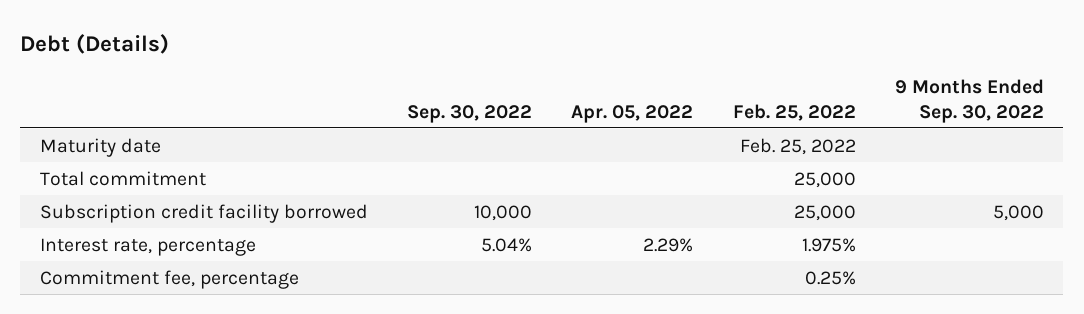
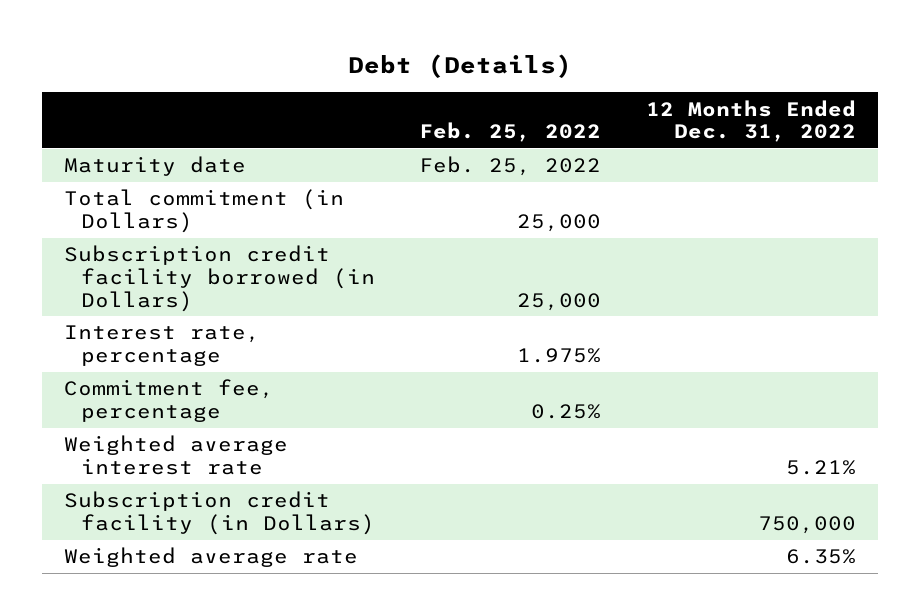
- | Sep. 30, 2022 | Apr. 05, 2022 | Feb. 25, 2022 | 9 Months Ended Sep. 30, 2022
+ | Feb. 25, 2022 | 12 Months Ended Dec. 31, 2022
- Total commitment | | | 25,000 |
- Subscription credit facility borrowed | 10,000 | | 25,000 | 5,000
+ Total commitment (in Dollars) | 25,000 |
+ Subscription credit facility borrowed (in Dollars) | 25,000 |
+ Weighted average interest rate | | 5.21%
+ Subscription credit facility (in Dollars) | | 750,000
+ Weighted average rate | | 6.35%

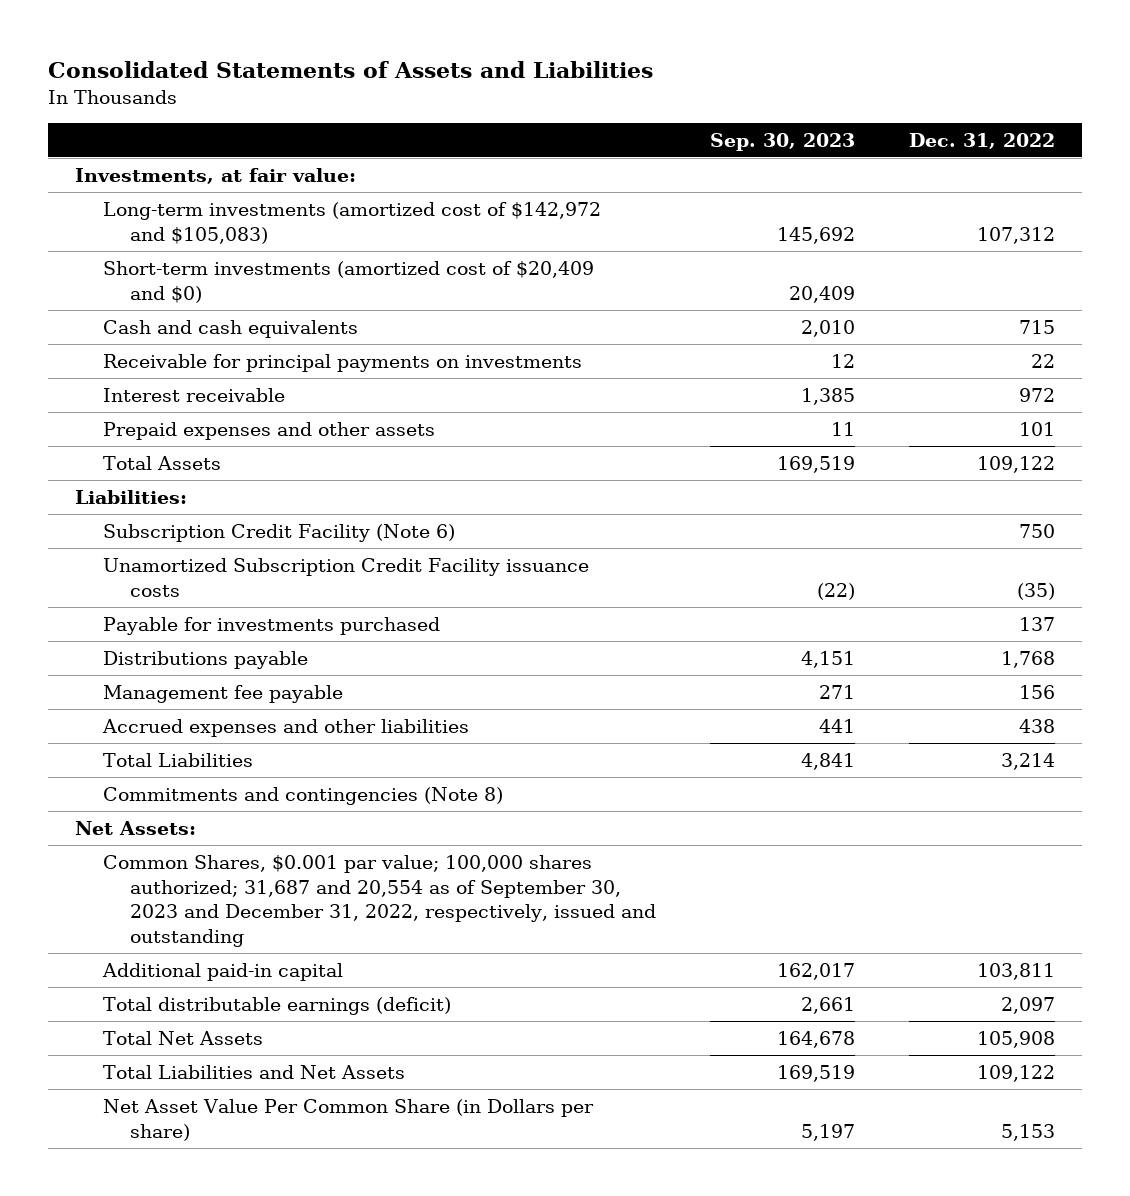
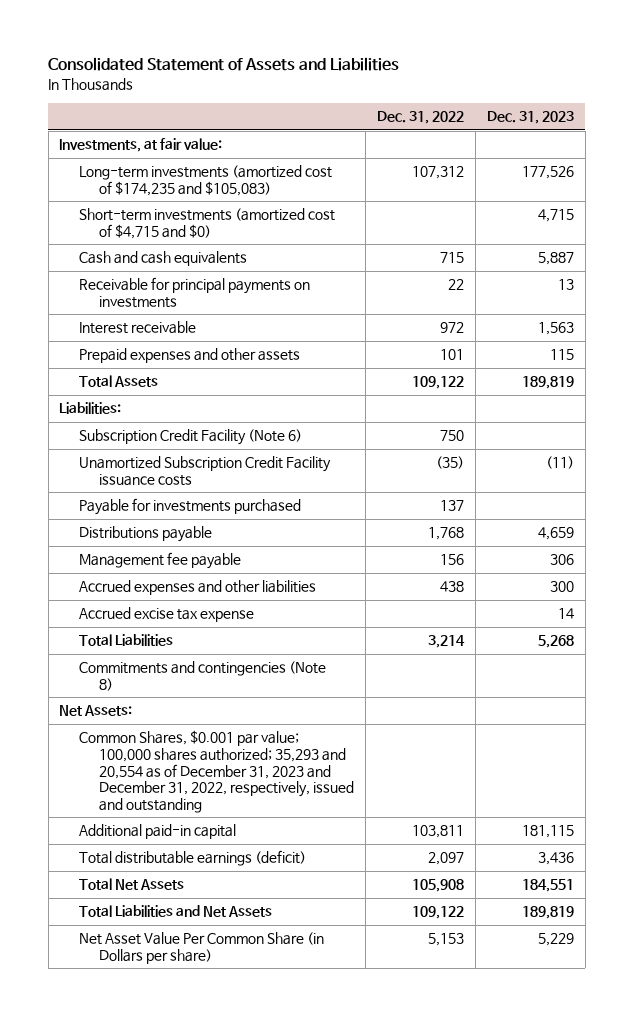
- Consolidated Statements of Assets and Liabilities
+ Consolidated Statement of Assets and Liabilities
- | Sep. 30, 2023 | Dec. 31, 2022
+ | Dec. 31, 2022 | Dec. 31, 2023
- Long-term investments (amortized cost of $142,972 and $105,083) | 145,692 | 107,312
- Short-term investments (amortized cost of $20,409 and $0) | 20,409 |
+ Long-term investments (amortized cost of $174,235 and $105,083) | 107,312 | 177,526
+ Short-term investments (amortized cost of $4,715 and $0) | | 4,715
+ Accrued excise tax expense | | 14
- Common Shares, $0.001 par value; 100,000 shares authorized; 31,687 and 20,554 as of September 30, 2023 and December 31, 2022, respectively, issued and outstanding
+ Common Shares, $0.001 par value; 100,000 shares authorized; 35,293 and 20,554 as of December 31, 2023 and December 31, 2022, respectively, issued and outstanding

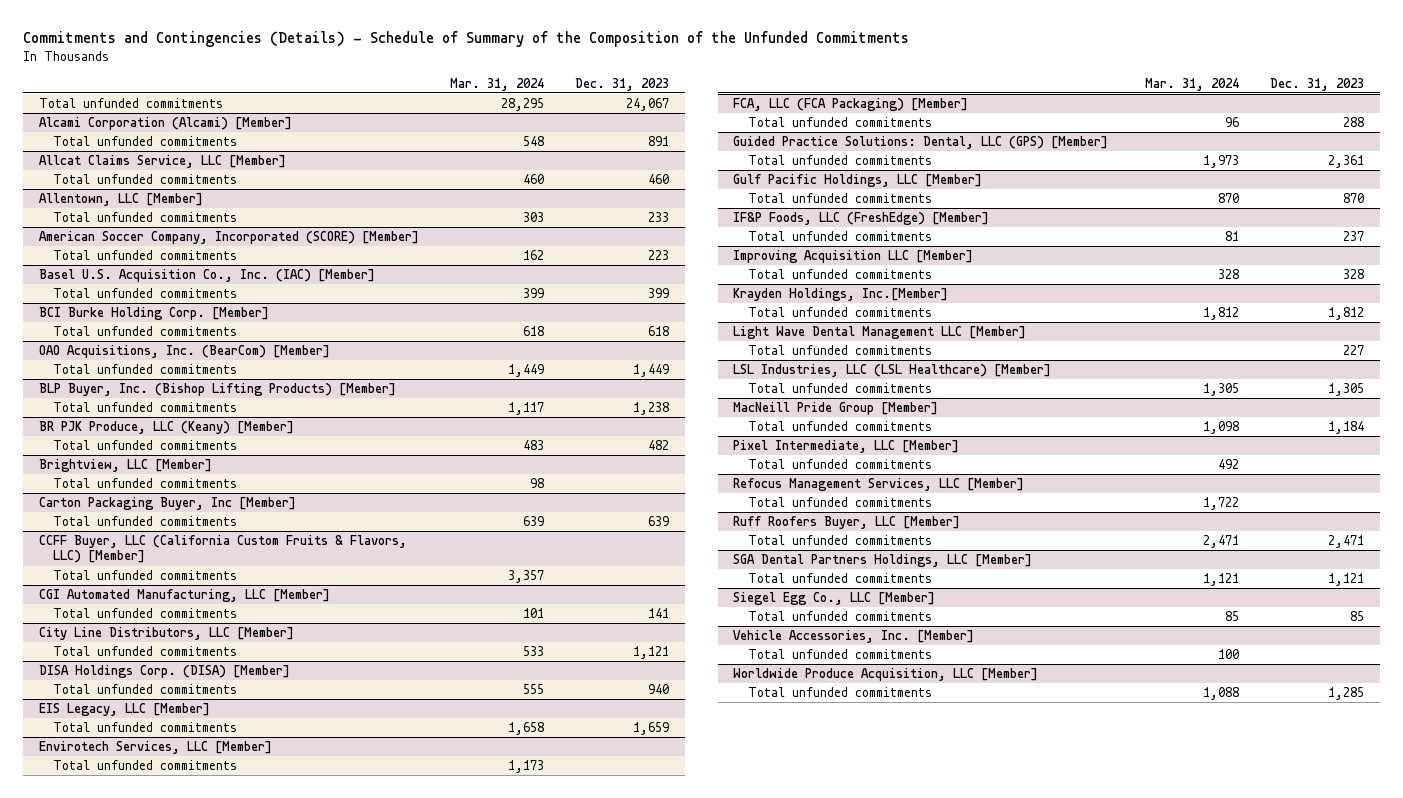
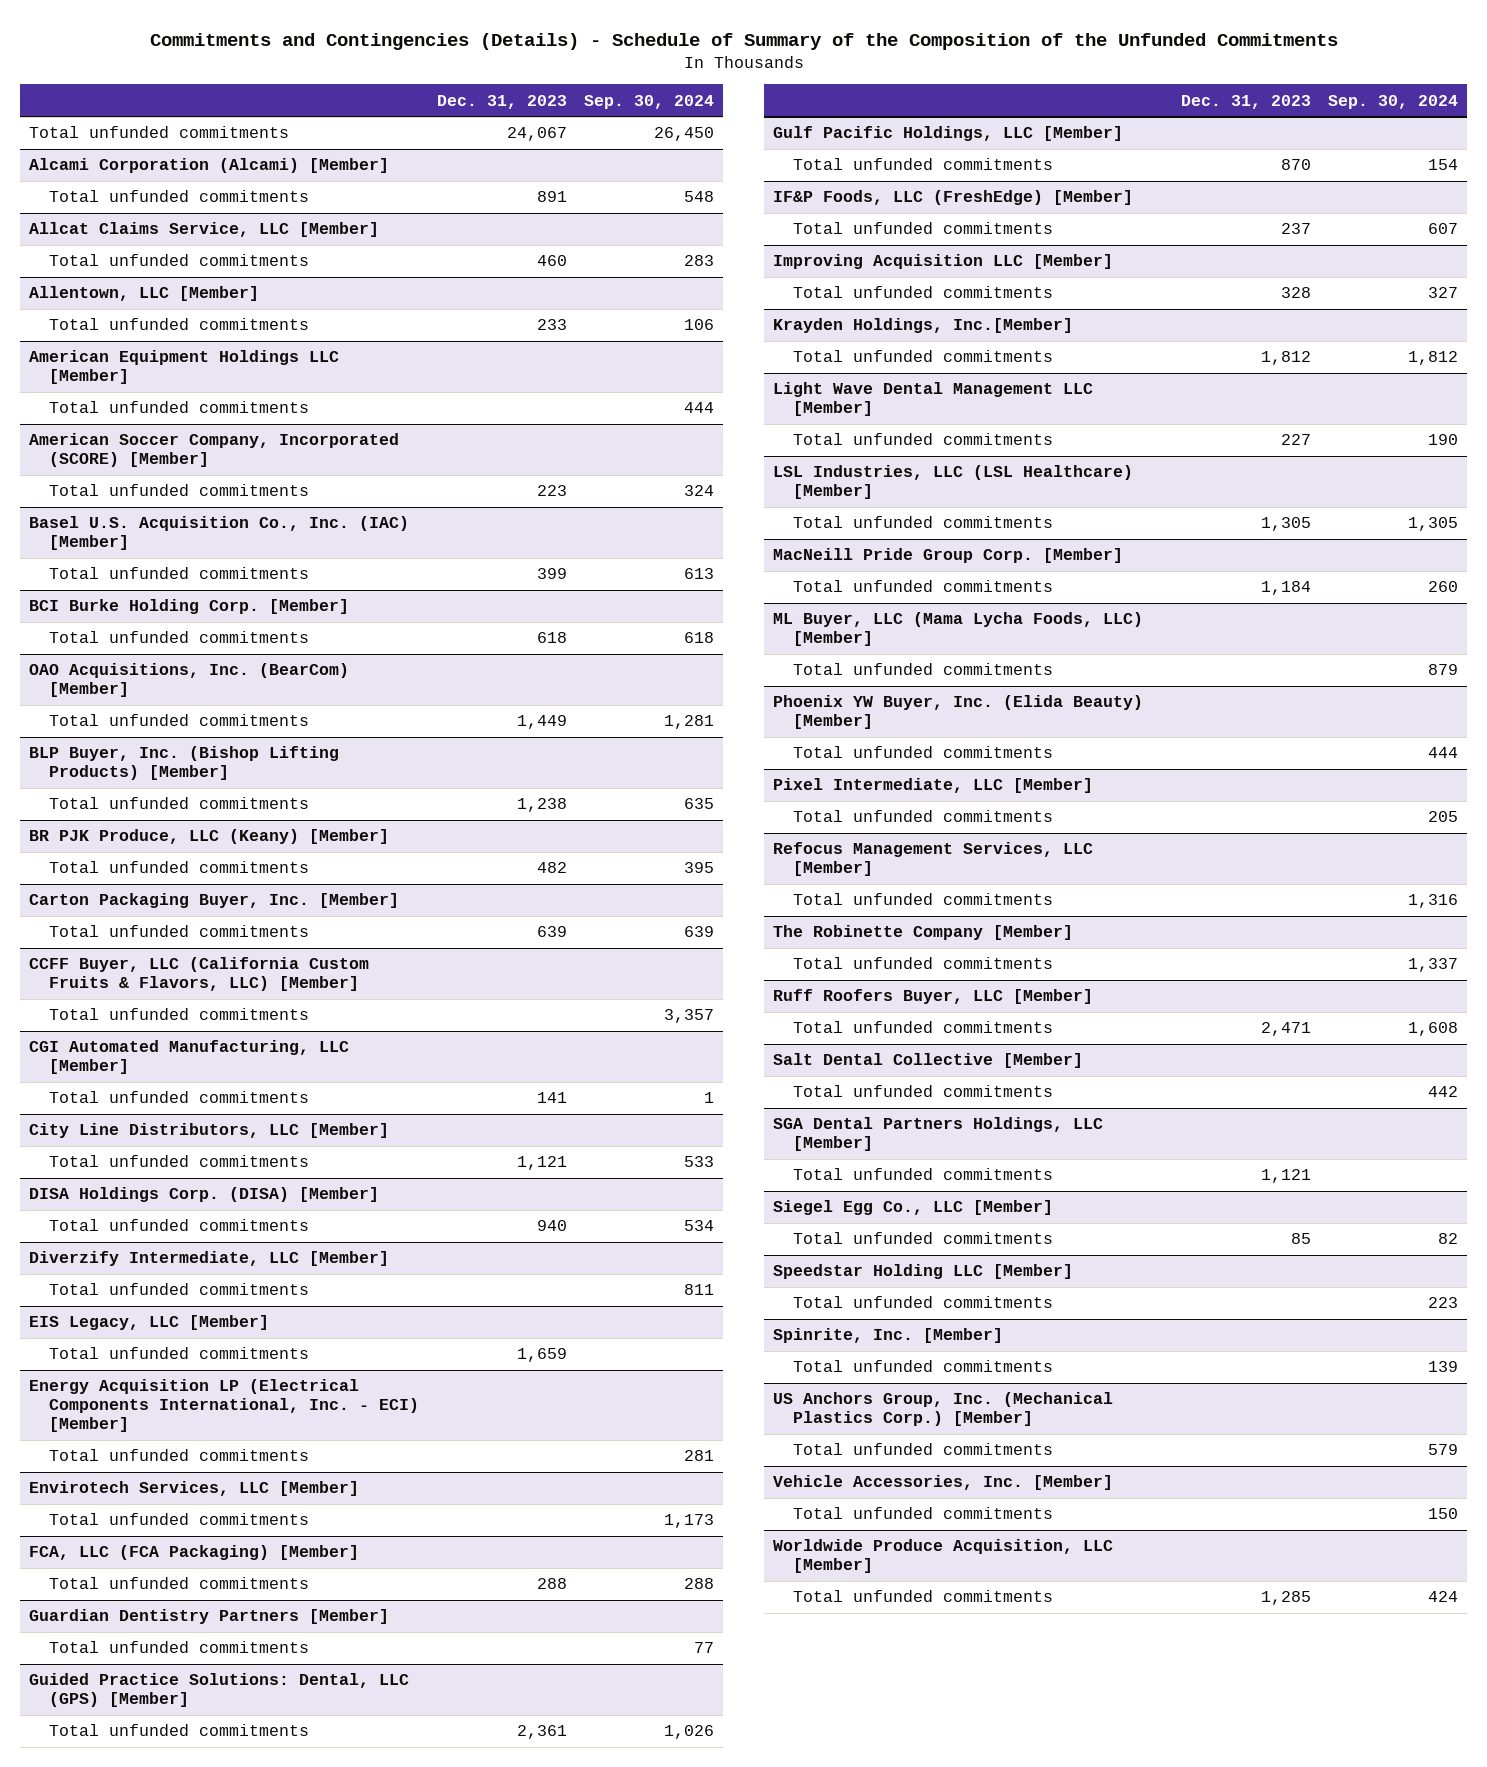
- | Mar. 31, 2024 | Dec. 31, 2023
+ | Dec. 31, 2023 | Sep. 30, 2024
+ American Equipment Holdings LLC [Member]
+ Total unfunded commitments | | 444
- Brightview, LLC [Member]
- Total unfunded commitments | 98 |
- Carton Packaging Buyer, Inc [Member]
+ Carton Packaging Buyer, Inc. [Member]
+ Diverzify Intermediate, LLC [Member]
+ Total unfunded commitments | | 811
+ Energy Acquisition LP (Electrical Components International, Inc. - ECI) [Member]
+ Total unfunded commitments | | 281
+ Guardian Dentistry Partners [Member]
+ Total unfunded commitments | | 77
- MacNeill Pride Group [Member]
+ MacNeill Pride Group Corp. [Member]
+ ML Buyer, LLC (Mama Lycha Foods, LLC) [Member]
+ Total unfunded commitments | | 879
+ Phoenix YW Buyer, Inc. (Elida Beauty) [Member]
+ Total unfunded commitments | | 444
+ The Robinette Company [Member]
+ Total unfunded commitments | | 1,337
+ Salt Dental Collective [Member]
+ Total unfunded commitments | | 442
+ Speedstar Holding LLC [Member]
+ Total unfunded commitments | | 223
+ Spinrite, Inc. [Member]
+ Total unfunded commitments | | 139
+ US Anchors Group, Inc. (Mechanical Plastics Corp.) [Member]
+ Total unfunded commitments | | 579

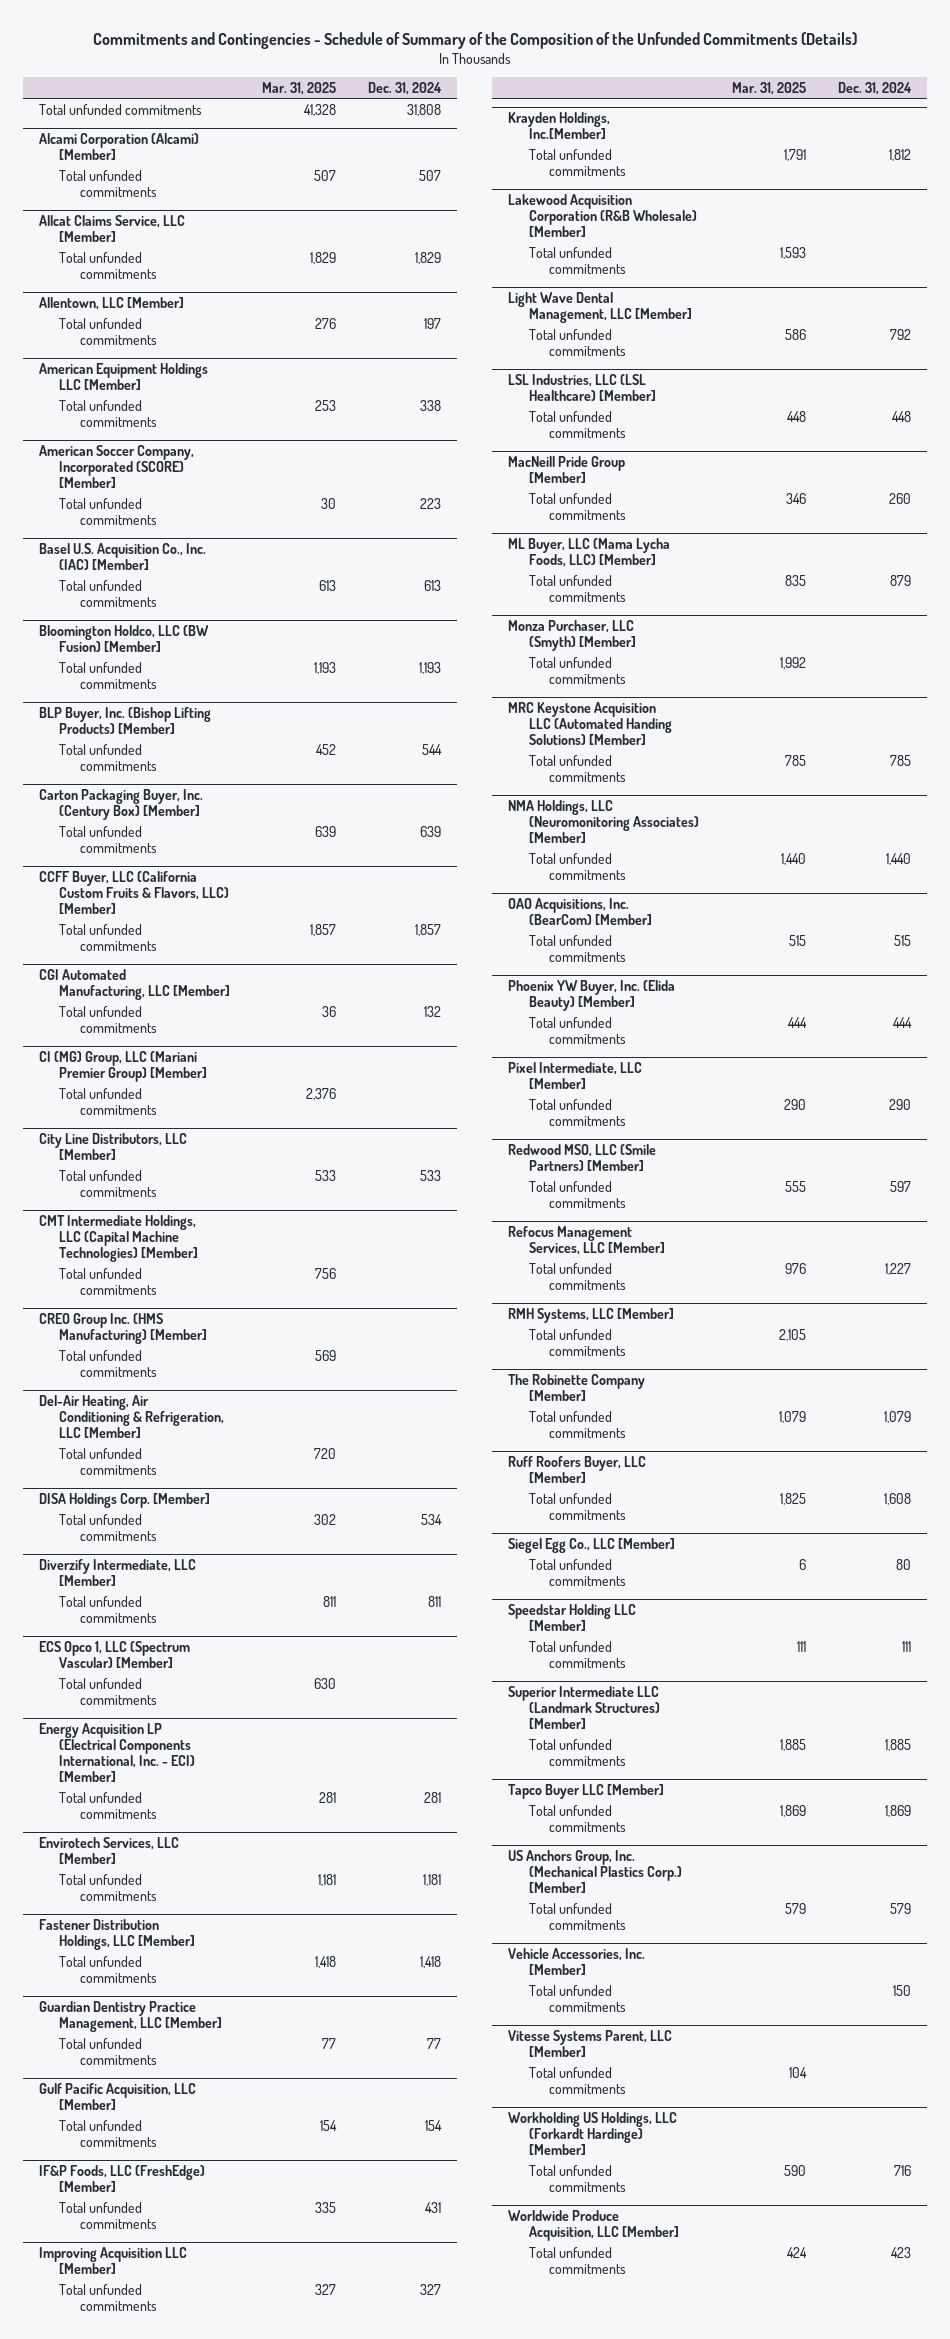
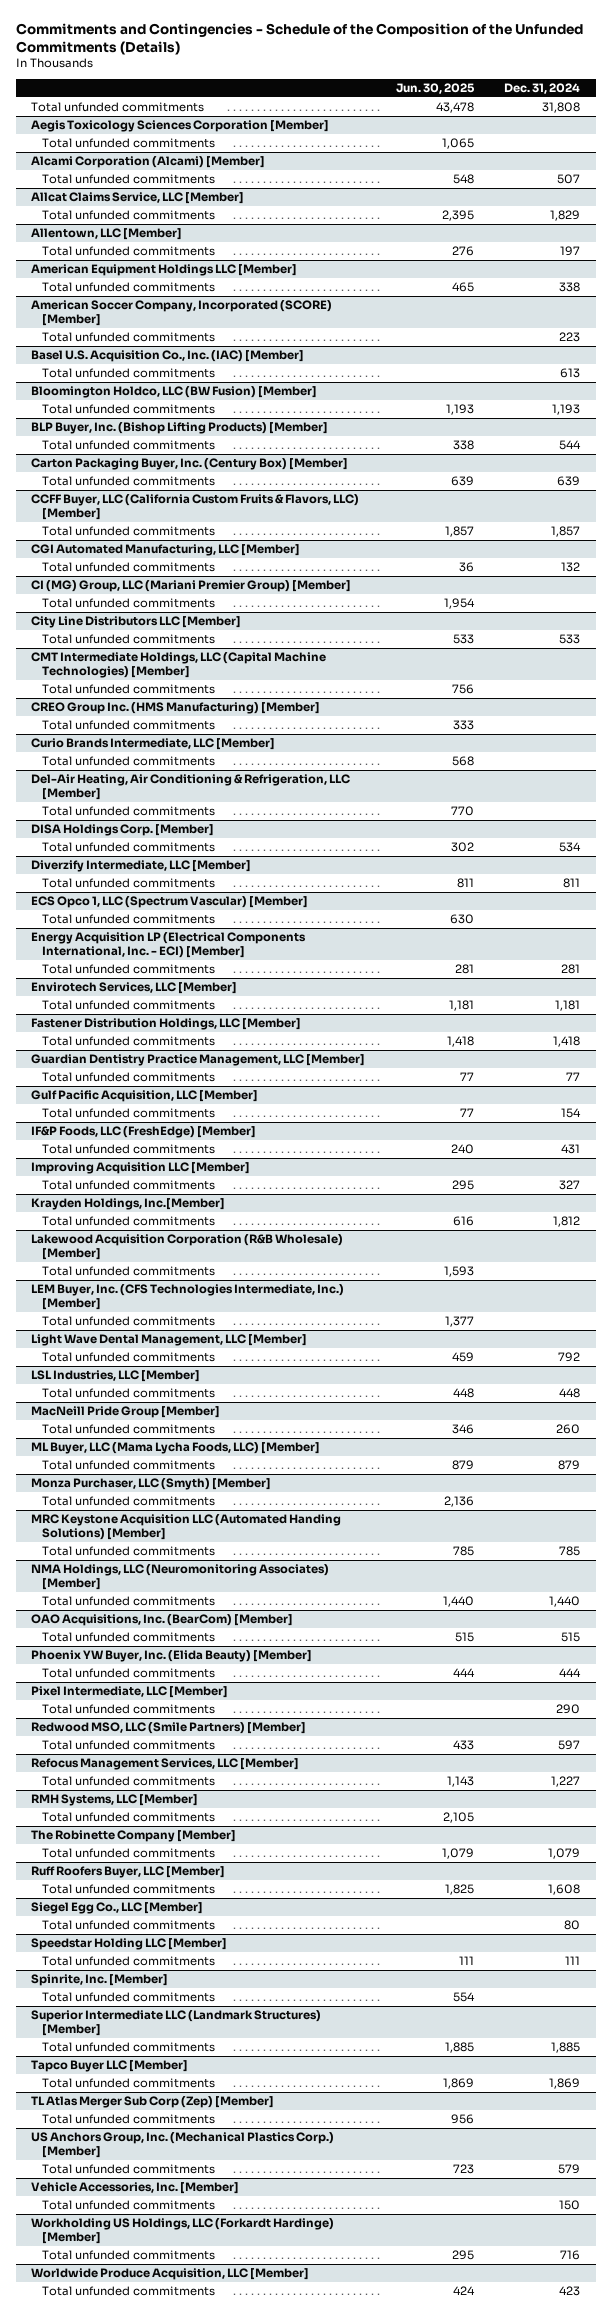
- Commitments and Contingencies - Schedule of Summary of the Composition of the Unfunded Commitments (Details)
+ Commitments and Contingencies - Schedule of the Composition of the Unfunded Commitments (Details)
- | Mar. 31, 2025 | Dec. 31, 2024
+ | Jun. 30, 2025 | Dec. 31, 2024
+ Aegis Toxicology Sciences Corporation [Member]
+ Total unfunded commitments | 1,065 |
- City Line Distributors, LLC [Member]
+ City Line Distributors LLC [Member]
+ Curio Brands Intermediate, LLC [Member]
+ Total unfunded commitments | 568 |
+ LEM Buyer, Inc. (CFS Technologies Intermediate, Inc.) [Member]
+ Total unfunded commitments | 1,377 |
- LSL Industries, LLC (LSL Healthcare) [Member]
+ LSL Industries, LLC [Member]
+ Spinrite, Inc. [Member]
+ Total unfunded commitments | 554 |
+ TL Atlas Merger Sub Corp (Zep) [Member]
+ Total unfunded commitments | 956 |
- Vitesse Systems Parent, LLC [Member]
- Total unfunded commitments | 104 |

